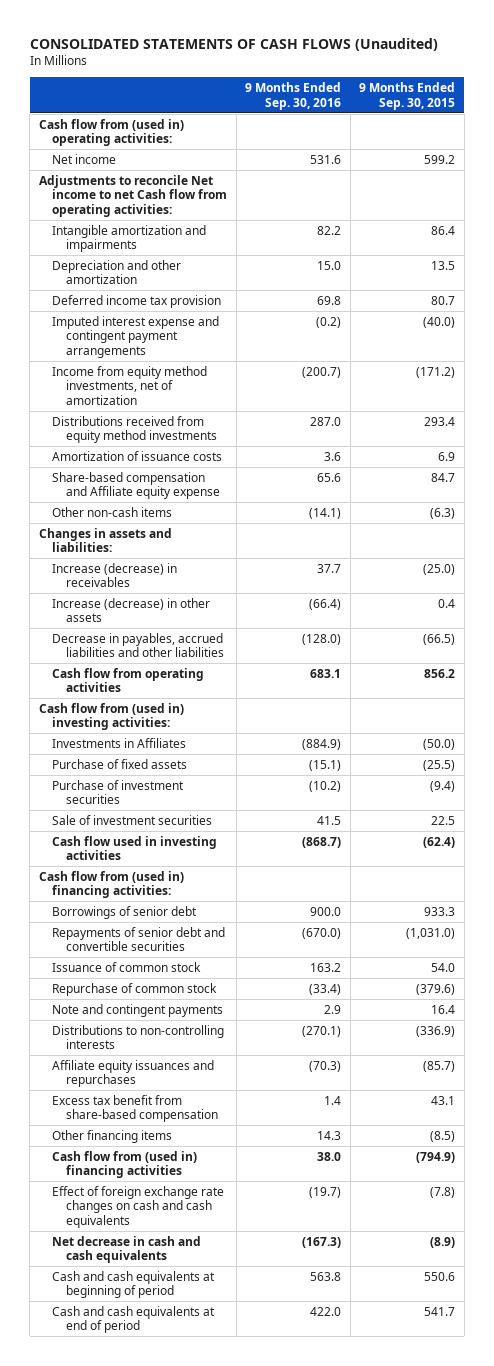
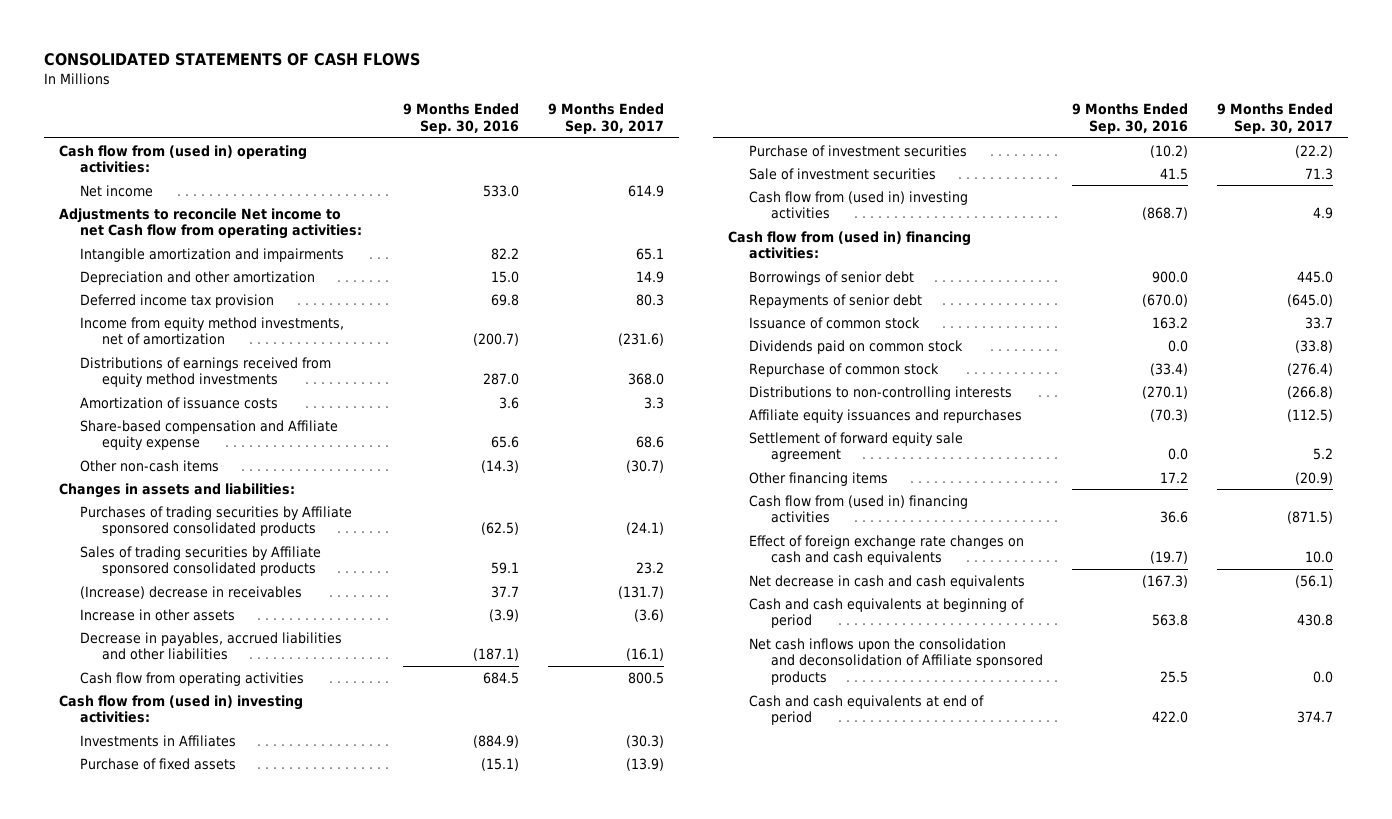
- CONSOLIDATED STATEMENTS OF CASH FLOWS (Unaudited)
+ CONSOLIDATED STATEMENTS OF CASH FLOWS
- | 9 Months Ended Sep. 30, 2016 | 9 Months Ended Sep. 30, 2015
+ | 9 Months Ended Sep. 30, 2016 | 9 Months Ended Sep. 30, 2017
- Net income | 531.6 | 599.2
+ Net income | 533.0 | 614.9
- Imputed interest expense and contingent payment arrangements | (0.2) | (40.0)
- Distributions received from equity method investments | 287.0 | 293.4
+ Distributions of earnings received from equity method investments | 287.0 | 368.0
- Other non-cash items | (14.1) | (6.3)
+ Other non-cash items | (14.3) | (30.7)
- Increase (decrease) in receivables | 37.7 | (25.0)
- Increase (decrease) in other assets | (66.4) | 0.4
- Decrease in payables, accrued liabilities and other liabilities | (128.0) | (66.5)
- Cash flow from operating activities | 683.1 | 856.2
+ Purchases of trading securities by Affiliate sponsored consolidated products | (62.5) | (24.1)
+ Sales of trading securities by Affiliate sponsored consolidated products | 59.1 | 23.2
+ (Increase) decrease in receivables | 37.7 | (131.7)
+ Increase in other assets | (3.9) | (3.6)
+ Decrease in payables, accrued liabilities and other liabilities | (187.1) | (16.1)
+ Cash flow from operating activities | 684.5 | 800.5
- Cash flow used in investing activities | (868.7) | (62.4)
+ Cash flow from (used in) investing activities | (868.7) | 4.9
- Repayments of senior debt and convertible securities | (670.0) | (1,031.0)
+ Repayments of senior debt | (670.0) | (645.0)
+ Dividends paid on common stock | 0.0 | (33.8)
- Note and contingent payments | 2.9 | 16.4
- Excess tax benefit from share-based compensation | 1.4 | 43.1
- Other financing items | 14.3 | (8.5)
- Cash flow from (used in) financing activities | 38.0 | (794.9)
+ Settlement of forward equity sale agreement | 0.0 | 5.2
+ Other financing items | 17.2 | (20.9)
+ Cash flow from (used in) financing activities | 36.6 | (871.5)
+ Net cash inflows upon the consolidation and deconsolidation of Affiliate sponsored products | 25.5 | 0.0

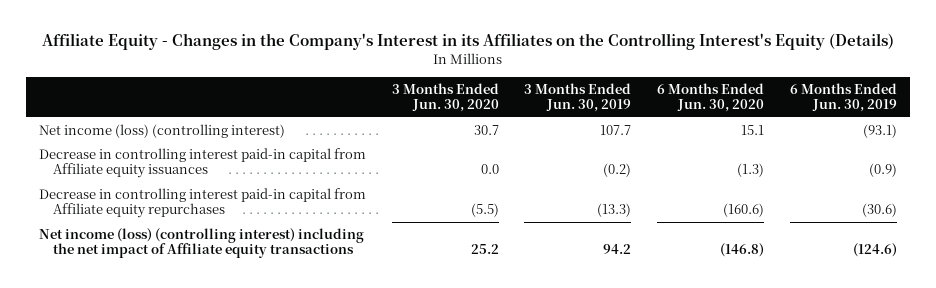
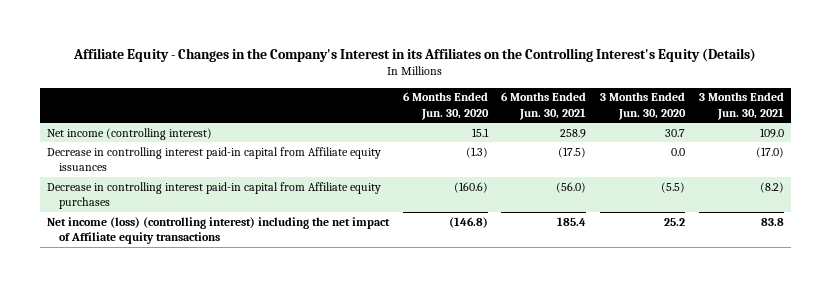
- | 3 Months Ended Jun. 30, 2020 | 3 Months Ended Jun. 30, 2019 | 6 Months Ended Jun. 30, 2020 | 6 Months Ended Jun. 30, 2019
+ | 6 Months Ended Jun. 30, 2020 | 6 Months Ended Jun. 30, 2021 | 3 Months Ended Jun. 30, 2020 | 3 Months Ended Jun. 30, 2021
- Net income (loss) (controlling interest) | 30.7 | 107.7 | 15.1 | (93.1)
+ Net income (controlling interest) | 15.1 | 258.9 | 30.7 | 109.0
- Decrease in controlling interest paid-in capital from Affiliate equity repurchases | (5.5) | (13.3) | (160.6) | (30.6)
+ Decrease in controlling interest paid-in capital from Affiliate equity purchases | (160.6) | (56.0) | (5.5) | (8.2)

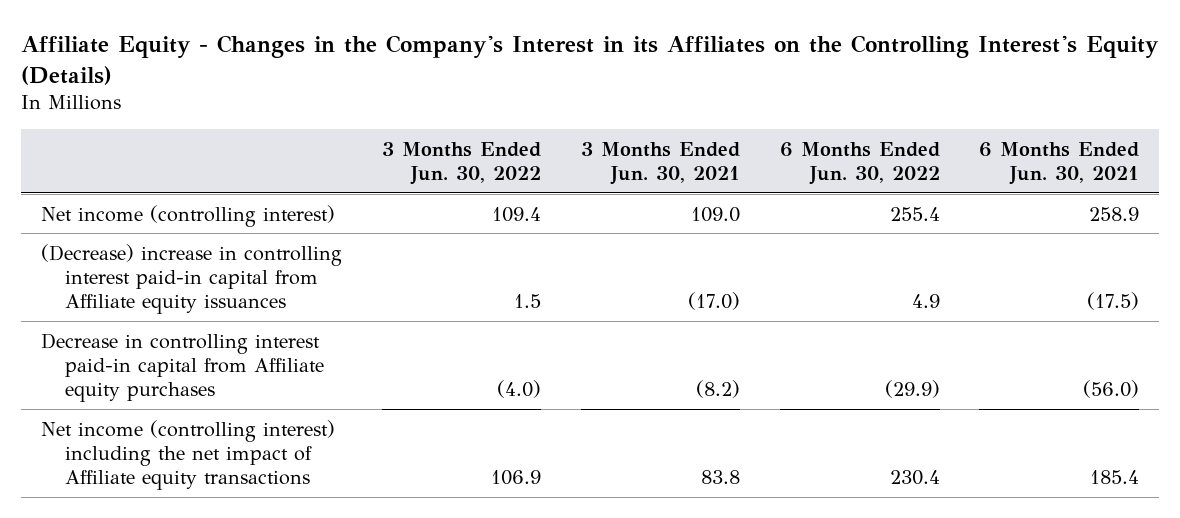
- | 6 Months Ended Jun. 30, 2020 | 6 Months Ended Jun. 30, 2021 | 3 Months Ended Jun. 30, 2020 | 3 Months Ended Jun. 30, 2021
+ | 3 Months Ended Jun. 30, 2022 | 3 Months Ended Jun. 30, 2021 | 6 Months Ended Jun. 30, 2022 | 6 Months Ended Jun. 30, 2021
- Decrease in controlling interest paid-in capital from Affiliate equity issuances | (1.3) | (17.5) | 0.0 | (17.0)
+ (Decrease) increase in controlling interest paid-in capital from Affiliate equity issuances | 1.5 | (17.0) | 4.9 | (17.5)
- Net income (loss) (controlling interest) including the net impact of Affiliate equity transactions | (146.8) | 185.4 | 25.2 | 83.8
+ Net income (controlling interest) including the net impact of Affiliate equity transactions | 106.9 | 83.8 | 230.4 | 185.4

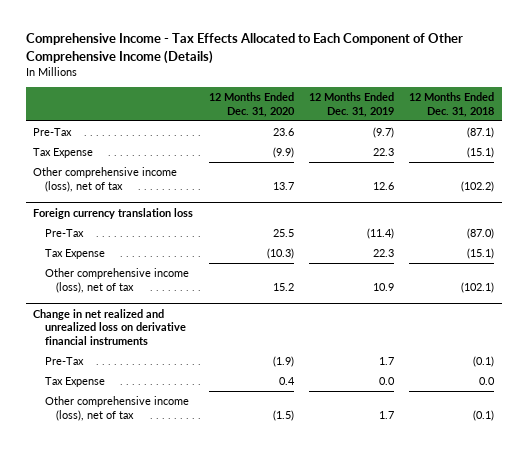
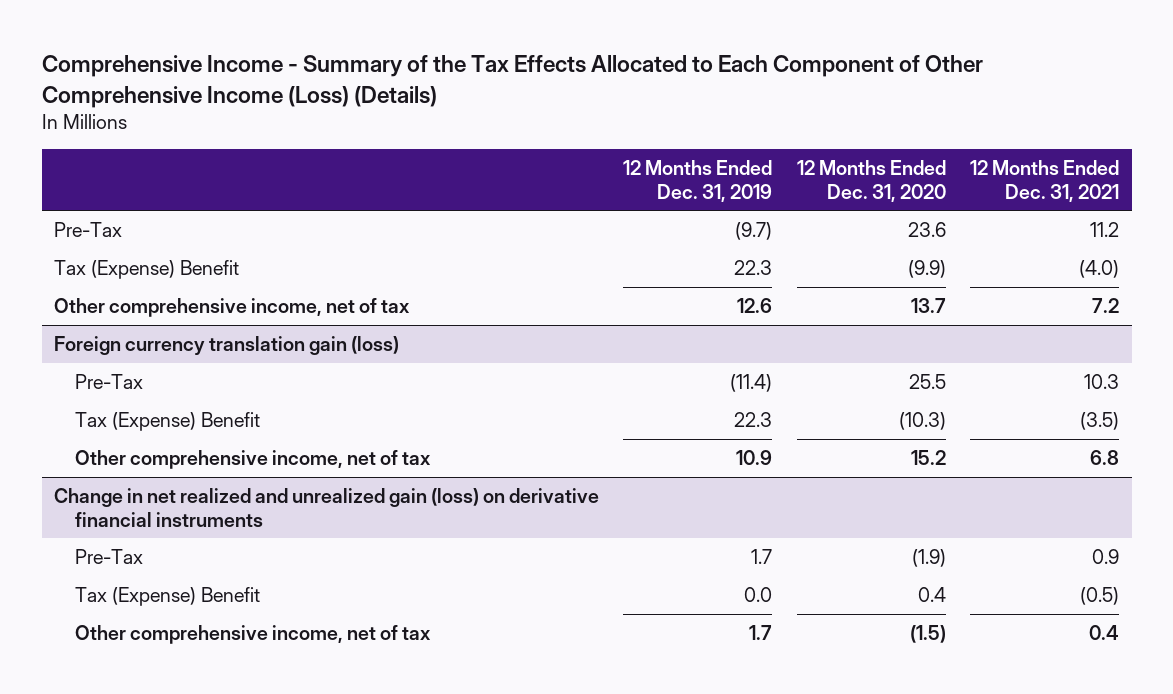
- Comprehensive Income - Tax Effects Allocated to Each Component of Other Comprehensive Income (Details)
+ Comprehensive Income - Summary of the Tax Effects Allocated to Each Component of Other Comprehensive Income (Loss) (Details)
- | 12 Months Ended Dec. 31, 2020 | 12 Months Ended Dec. 31, 2019 | 12 Months Ended Dec. 31, 2018
+ | 12 Months Ended Dec. 31, 2019 | 12 Months Ended Dec. 31, 2020 | 12 Months Ended Dec. 31, 2021
- Tax Expense | (9.9) | 22.3 | (15.1)
- Other comprehensive income (loss), net of tax | 13.7 | 12.6 | (102.2)
- Foreign currency translation loss
+ Tax (Expense) Benefit | 22.3 | (9.9) | (4.0)
+ Other comprehensive income, net of tax | 12.6 | 13.7 | 7.2
+ Foreign currency translation gain (loss)
- Tax Expense | (10.3) | 22.3 | (15.1)
- Other comprehensive income (loss), net of tax | 15.2 | 10.9 | (102.1)
- Change in net realized and unrealized loss on derivative financial instruments
+ Tax (Expense) Benefit | 22.3 | (10.3) | (3.5)
+ Other comprehensive income, net of tax | 10.9 | 15.2 | 6.8
+ Change in net realized and unrealized gain (loss) on derivative financial instruments
- Tax Expense | 0.4 | 0.0 | 0.0
- Other comprehensive income (loss), net of tax | (1.5) | 1.7 | (0.1)
+ Tax (Expense) Benefit | 0.0 | 0.4 | (0.5)
+ Other comprehensive income, net of tax | 1.7 | (1.5) | 0.4

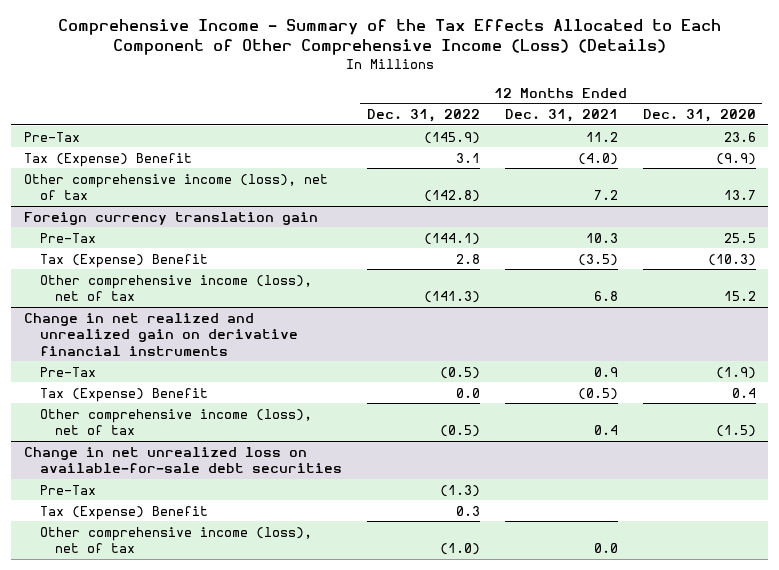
- | 12 Months Ended Dec. 31, 2019 | 12 Months Ended Dec. 31, 2020 | 12 Months Ended Dec. 31, 2021
+ | 12 Months Ended Dec. 31, 2022 | 12 Months Ended Dec. 31, 2021 | 12 Months Ended Dec. 31, 2020
- Other comprehensive income, net of tax | 12.6 | 13.7 | 7.2
- Foreign currency translation gain (loss)
+ Other comprehensive income (loss), net of tax | (142.8) | 7.2 | 13.7
+ Foreign currency translation gain
- Other comprehensive income, net of tax | 10.9 | 15.2 | 6.8
- Change in net realized and unrealized gain (loss) on derivative financial instruments
+ Other comprehensive income (loss), net of tax | (141.3) | 6.8 | 15.2
+ Change in net realized and unrealized gain on derivative financial instruments
- Other comprehensive income, net of tax | 1.7 | (1.5) | 0.4
+ Other comprehensive income (loss), net of tax | (0.5) | 0.4 | (1.5)
+ Change in net unrealized loss on available-for-sale debt securities
+ Pre-Tax | (1.3) | |
+ Tax (Expense) Benefit | 0.3 | |
+ Other comprehensive income (loss), net of tax | (1.0) | 0.0 |

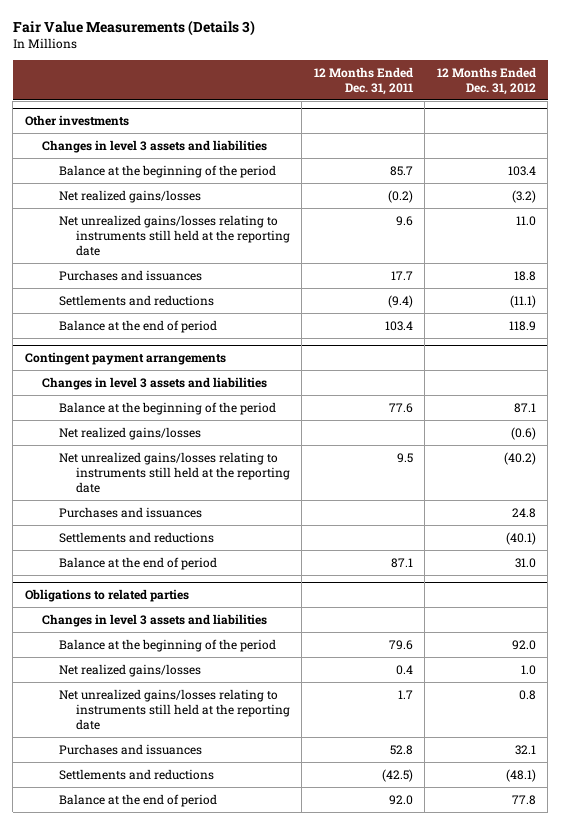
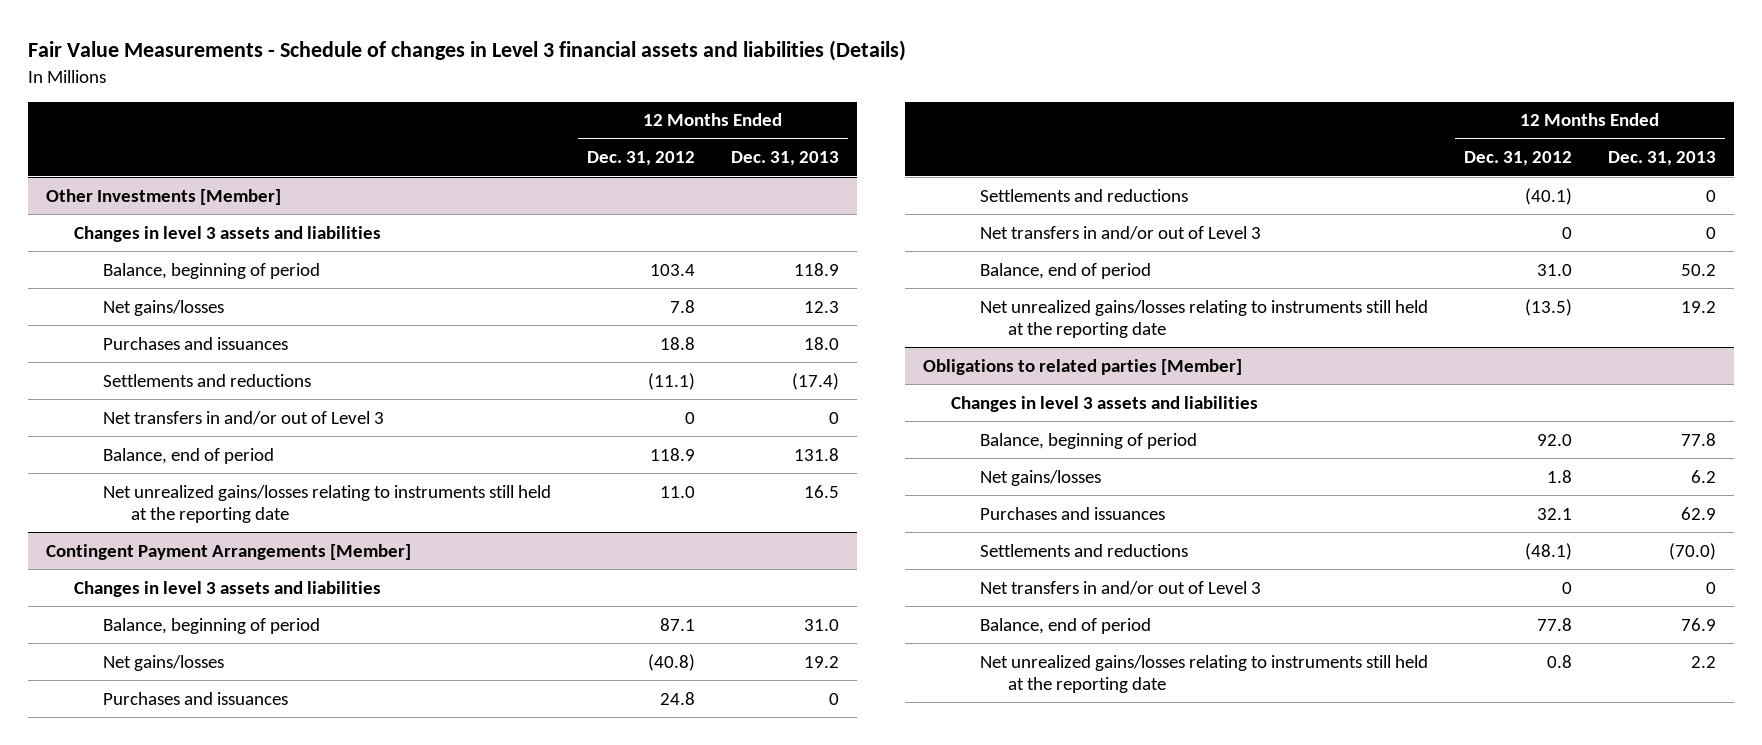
- Fair Value Measurements (Details 3)
+ Fair Value Measurements - Schedule of changes in Level 3 financial assets and liabilities (Details)
- | 12 Months Ended Dec. 31, 2011 | 12 Months Ended Dec. 31, 2012
+ | 12 Months Ended Dec. 31, 2012 | 12 Months Ended Dec. 31, 2013
- Other investments
+ Other Investments [Member]
- Balance at the beginning of the period | 85.7 | 103.4
- Net realized gains/losses | (0.2) | (3.2)
- Net unrealized gains/losses relating to instruments still held at the reporting date | 9.6 | 11.0
+ Balance, beginning of period | 103.4 | 118.9
+ Net gains/losses | 7.8 | 12.3
- Balance at the end of period | 103.4 | 118.9
- Contingent payment arrangements
+ Net transfers in and/or out of Level 3 | 0 | 0
+ Balance, end of period | 118.9 | 131.8
+ Net unrealized gains/losses relating to instruments still held at the reporting date | 11.0 | 16.5
+ Contingent Payment Arrangements [Member]
- Balance at the beginning of the period | 77.6 | 87.1
- Net realized gains/losses | | (0.6)
- Net unrealized gains/losses relating to instruments still held at the reporting date | 9.5 | (40.2)
+ Balance, beginning of period | 87.1 | 31.0
+ Net gains/losses | (40.8) | 19.2
- Balance at the end of period | 87.1 | 31.0
- Obligations to related parties
+ Net transfers in and/or out of Level 3 | 0 | 0
+ Balance, end of period | 31.0 | 50.2
+ Net unrealized gains/losses relating to instruments still held at the reporting date | (13.5) | 19.2
+ Obligations to related parties [Member]
- Balance at the beginning of the period | 79.6 | 92.0
- Net realized gains/losses | 0.4 | 1.0
- Net unrealized gains/losses relating to instruments still held at the reporting date | 1.7 | 0.8
+ Balance, beginning of period | 92.0 | 77.8
+ Net gains/losses | 1.8 | 6.2
- Balance at the end of period | 92.0 | 77.8
+ Net transfers in and/or out of Level 3 | 0 | 0
+ Balance, end of period | 77.8 | 76.9
+ Net unrealized gains/losses relating to instruments still held at the reporting date | 0.8 | 2.2

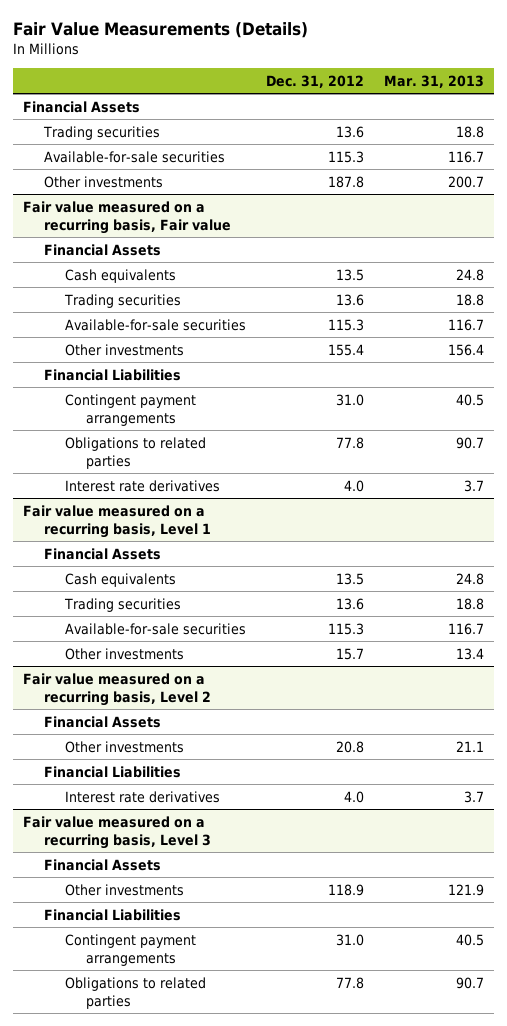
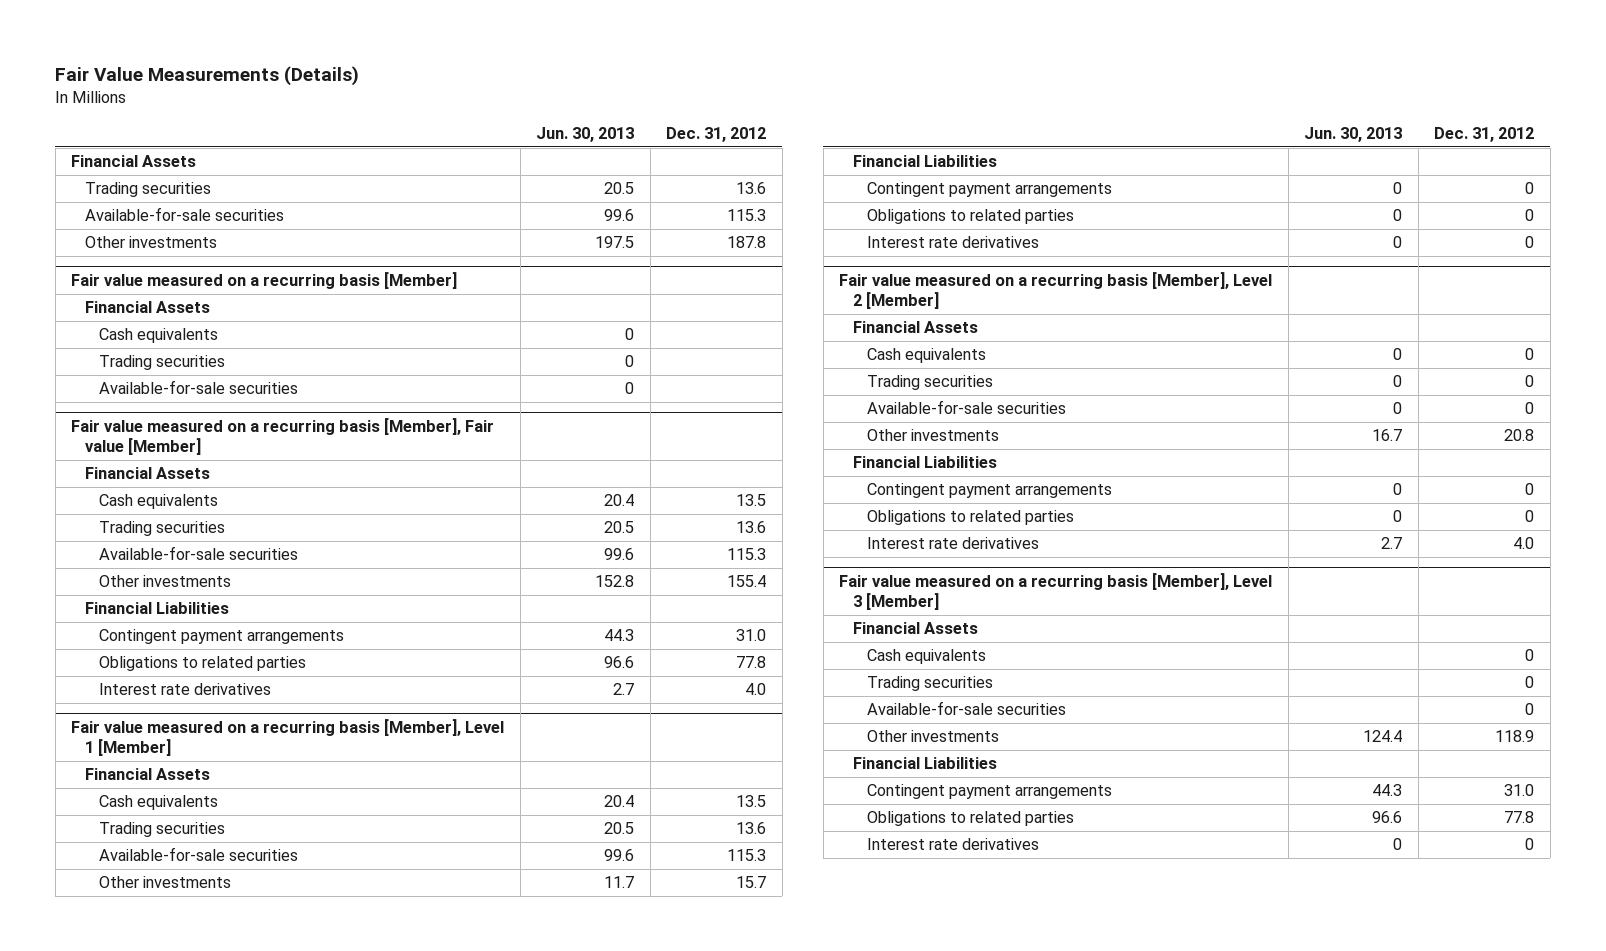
- | Dec. 31, 2012 | Mar. 31, 2013
+ | Jun. 30, 2013 | Dec. 31, 2012
- Fair value measured on a recurring basis, Fair value
+ Fair value measured on a recurring basis [Member]
+ Cash equivalents | 0 |
+ Trading securities | 0 |
+ Available-for-sale securities | 0 |
+ Fair value measured on a recurring basis [Member], Fair value [Member]
+ Financial Assets
- Fair value measured on a recurring basis, Level 1
+ Fair value measured on a recurring basis [Member], Level 1 [Member]
- Fair value measured on a recurring basis, Level 2
+ Financial Liabilities
+ Contingent payment arrangements | 0 | 0
+ Obligations to related parties | 0 | 0
+ Interest rate derivatives | 0 | 0
+ Fair value measured on a recurring basis [Member], Level 2 [Member]
+ Cash equivalents | 0 | 0
+ Trading securities | 0 | 0
+ Available-for-sale securities | 0 | 0
+ Contingent payment arrangements | 0 | 0
+ Obligations to related parties | 0 | 0
- Fair value measured on a recurring basis, Level 3
+ Fair value measured on a recurring basis [Member], Level 3 [Member]
+ Cash equivalents | | 0
+ Trading securities | | 0
+ Available-for-sale securities | | 0
+ Interest rate derivatives | 0 | 0

